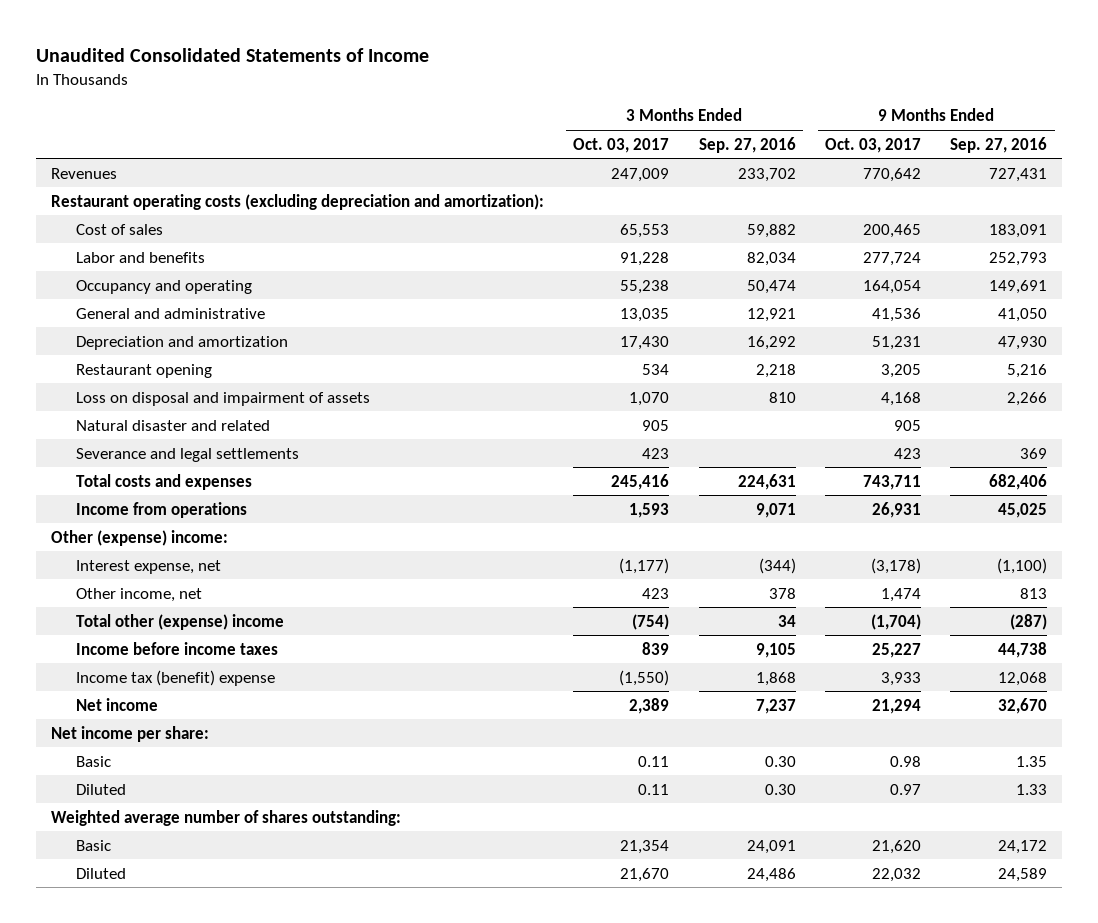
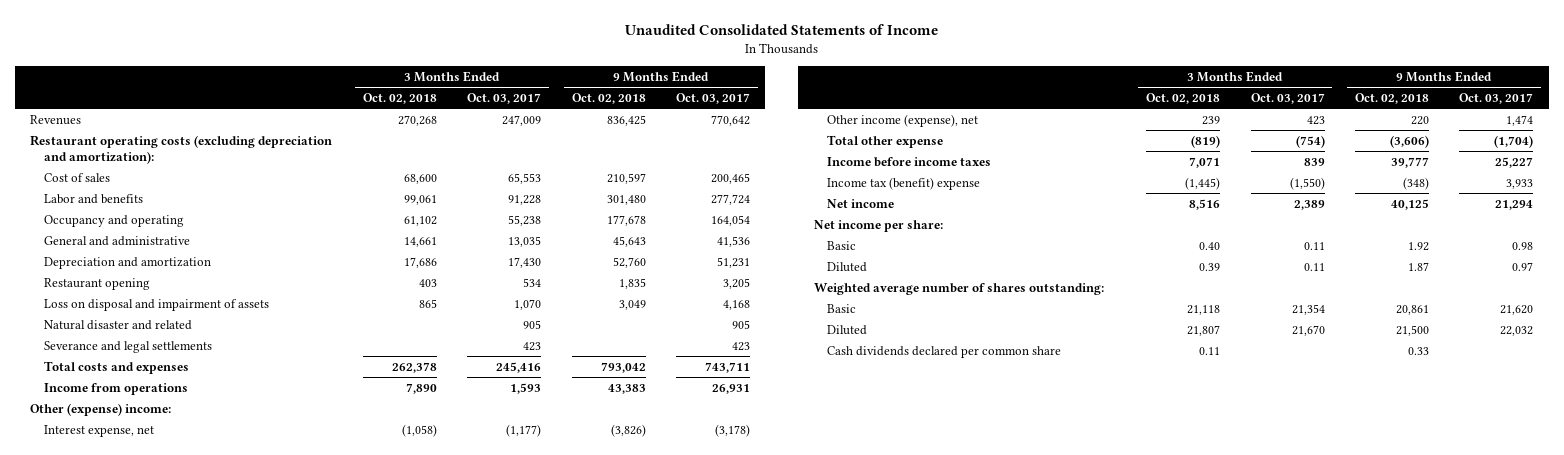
- | 3 Months Ended Oct. 03, 2017 | 3 Months Ended Sep. 27, 2016 | 9 Months Ended Oct. 03, 2017 | 9 Months Ended Sep. 27, 2016
+ | 3 Months Ended Oct. 02, 2018 | 3 Months Ended Oct. 03, 2017 | 9 Months Ended Oct. 02, 2018 | 9 Months Ended Oct. 03, 2017
- Other income, net | 423 | 378 | 1,474 | 813
- Total other (expense) income | (754) | 34 | (1,704) | (287)
+ Other income (expense), net | 239 | 423 | 220 | 1,474
+ Total other expense | (819) | (754) | (3,606) | (1,704)
+ Cash dividends declared per common share | 0.11 | | 0.33 |

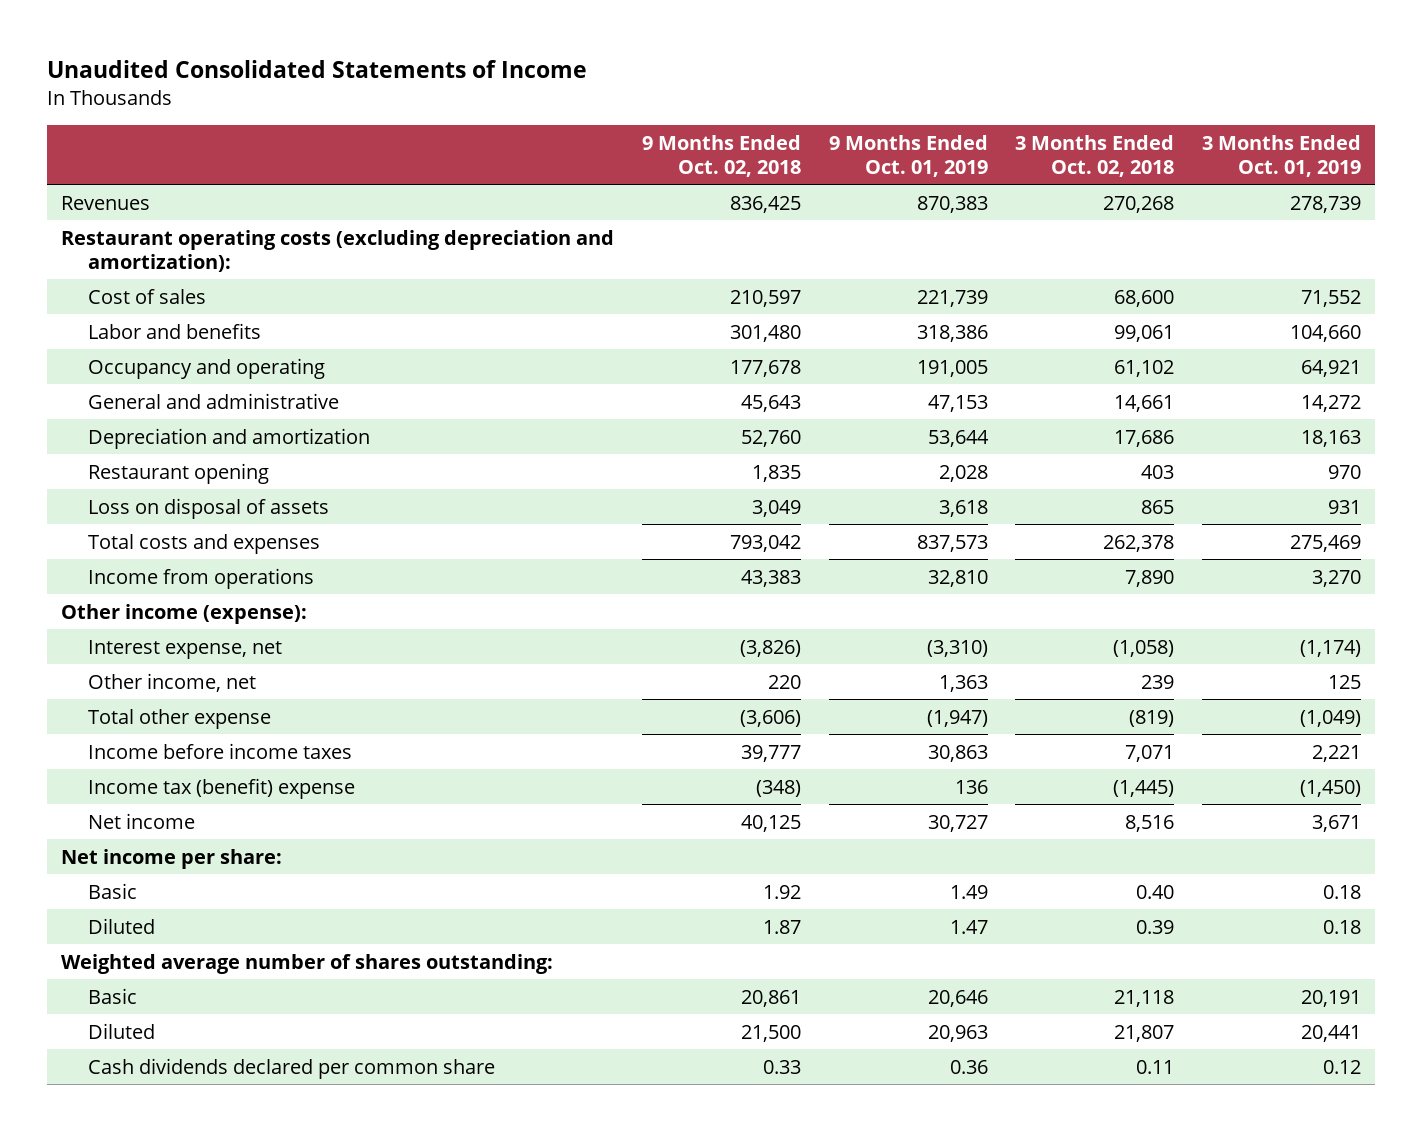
- | 3 Months Ended Oct. 02, 2018 | 3 Months Ended Oct. 03, 2017 | 9 Months Ended Oct. 02, 2018 | 9 Months Ended Oct. 03, 2017
+ | 9 Months Ended Oct. 02, 2018 | 9 Months Ended Oct. 01, 2019 | 3 Months Ended Oct. 02, 2018 | 3 Months Ended Oct. 01, 2019
- Loss on disposal and impairment of assets | 865 | 1,070 | 3,049 | 4,168
- Natural disaster and related | | 905 | | 905
- Severance and legal settlements | | 423 | | 423
+ Loss on disposal of assets | 3,049 | 3,618 | 865 | 931
- Other (expense) income:
+ Other income (expense):
- Other income (expense), net | 239 | 423 | 220 | 1,474
+ Other income, net | 220 | 1,363 | 239 | 125

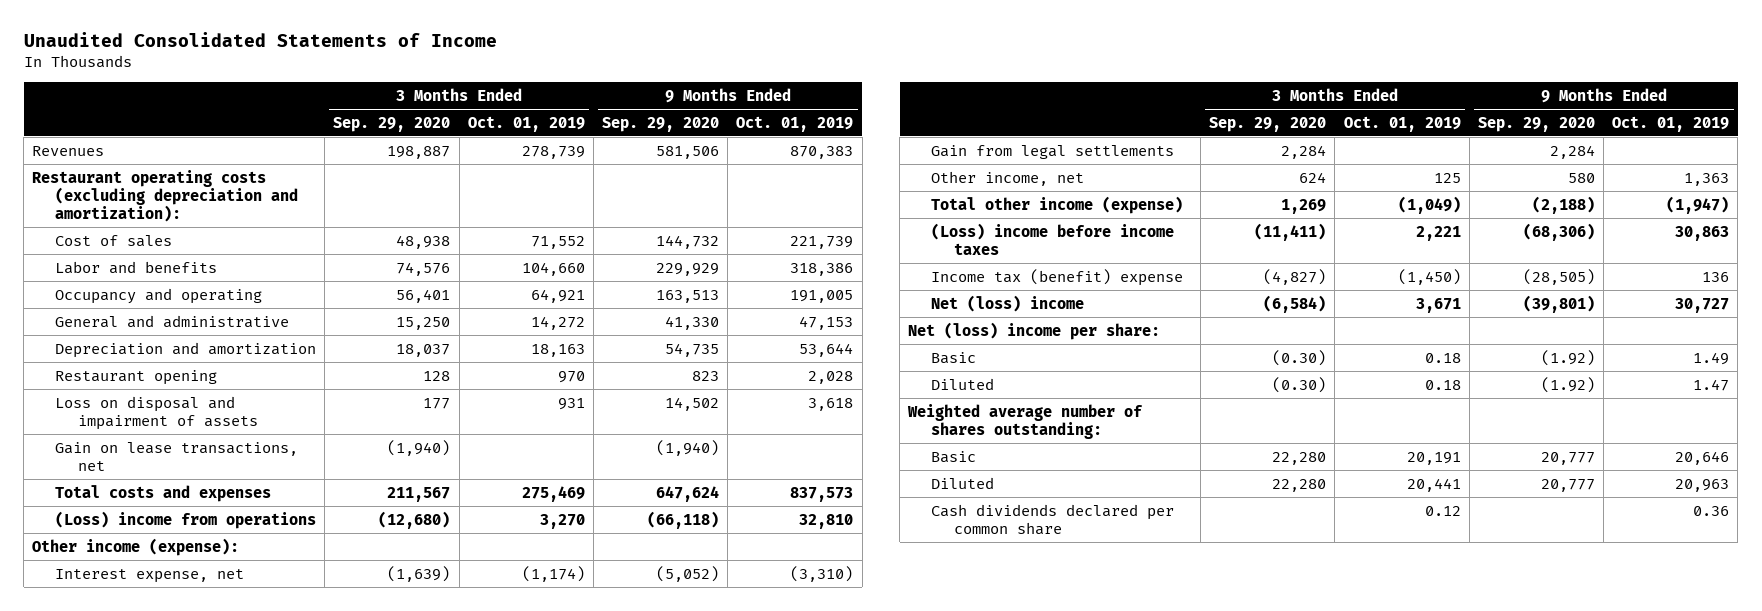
- | 9 Months Ended Oct. 02, 2018 | 9 Months Ended Oct. 01, 2019 | 3 Months Ended Oct. 02, 2018 | 3 Months Ended Oct. 01, 2019
+ | 3 Months Ended Sep. 29, 2020 | 3 Months Ended Oct. 01, 2019 | 9 Months Ended Sep. 29, 2020 | 9 Months Ended Oct. 01, 2019
- Loss on disposal of assets | 3,049 | 3,618 | 865 | 931
+ Loss on disposal and impairment of assets | 177 | 931 | 14,502 | 3,618
+ Gain on lease transactions, net | (1,940) | | (1,940) |
- Income from operations | 43,383 | 32,810 | 7,890 | 3,270
+ (Loss) income from operations | (12,680) | 3,270 | (66,118) | 32,810
+ Gain from legal settlements | 2,284 | | 2,284 |
- Total other expense | (3,606) | (1,947) | (819) | (1,049)
- Income before income taxes | 39,777 | 30,863 | 7,071 | 2,221
+ Total other income (expense) | 1,269 | (1,049) | (2,188) | (1,947)
+ (Loss) income before income taxes | (11,411) | 2,221 | (68,306) | 30,863
- Net income | 40,125 | 30,727 | 8,516 | 3,671
- Net income per share:
+ Net (loss) income | (6,584) | 3,671 | (39,801) | 30,727
+ Net (loss) income per share:

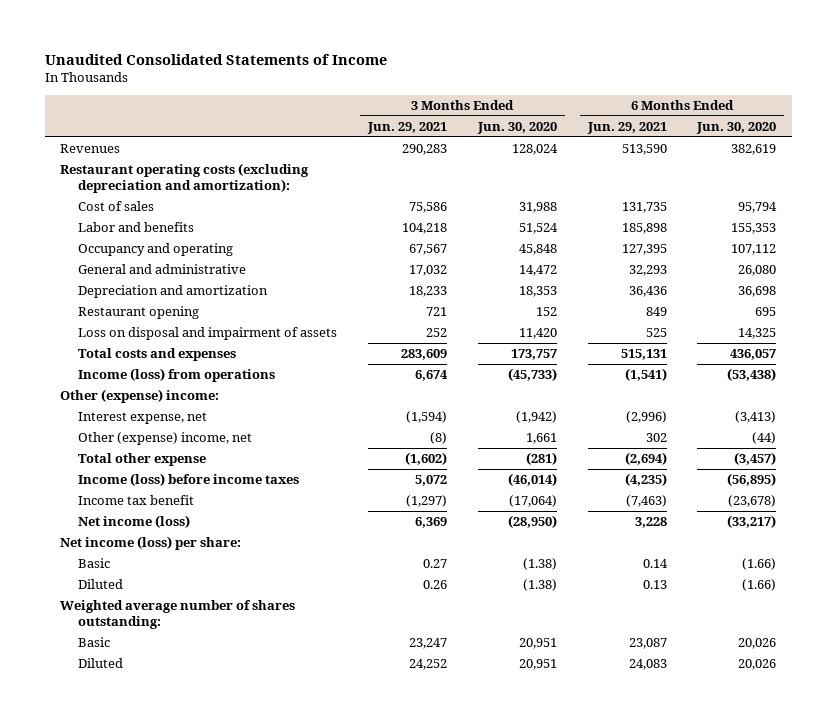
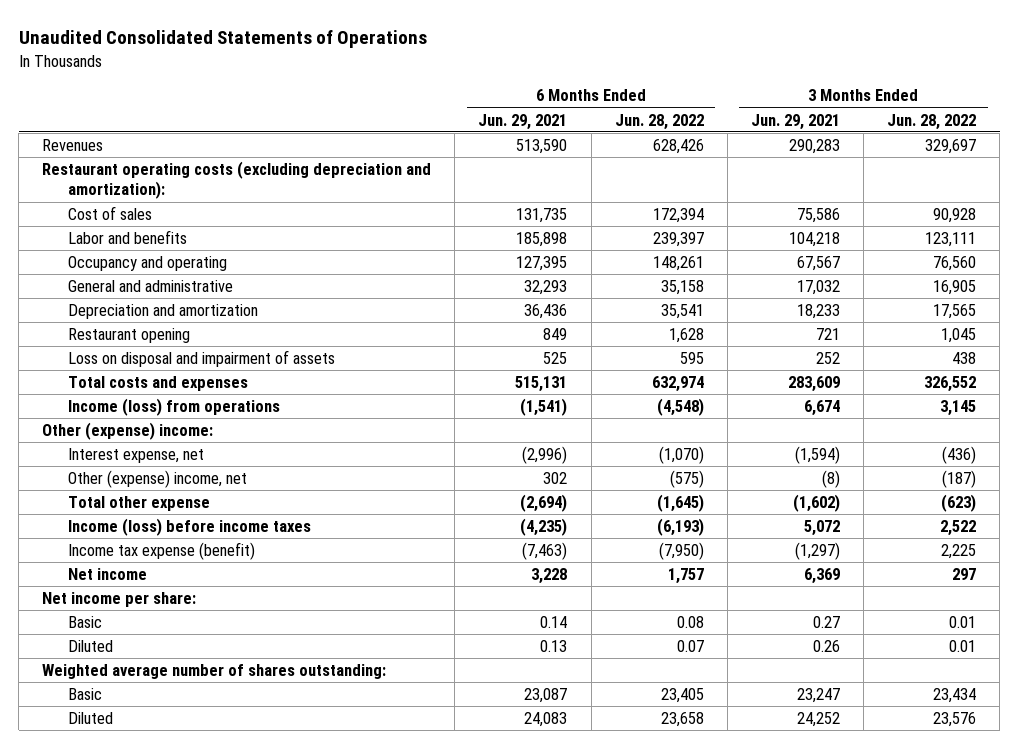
- Unaudited Consolidated Statements of Income
+ Unaudited Consolidated Statements of Operations
- | 3 Months Ended Jun. 29, 2021 | 3 Months Ended Jun. 30, 2020 | 6 Months Ended Jun. 29, 2021 | 6 Months Ended Jun. 30, 2020
+ | 6 Months Ended Jun. 29, 2021 | 6 Months Ended Jun. 28, 2022 | 3 Months Ended Jun. 29, 2021 | 3 Months Ended Jun. 28, 2022
- Income tax benefit | (1,297) | (17,064) | (7,463) | (23,678)
- Net income (loss) | 6,369 | (28,950) | 3,228 | (33,217)
- Net income (loss) per share:
+ Income tax expense (benefit) | (7,463) | (7,950) | (1,297) | 2,225
+ Net income | 3,228 | 1,757 | 6,369 | 297
+ Net income per share:

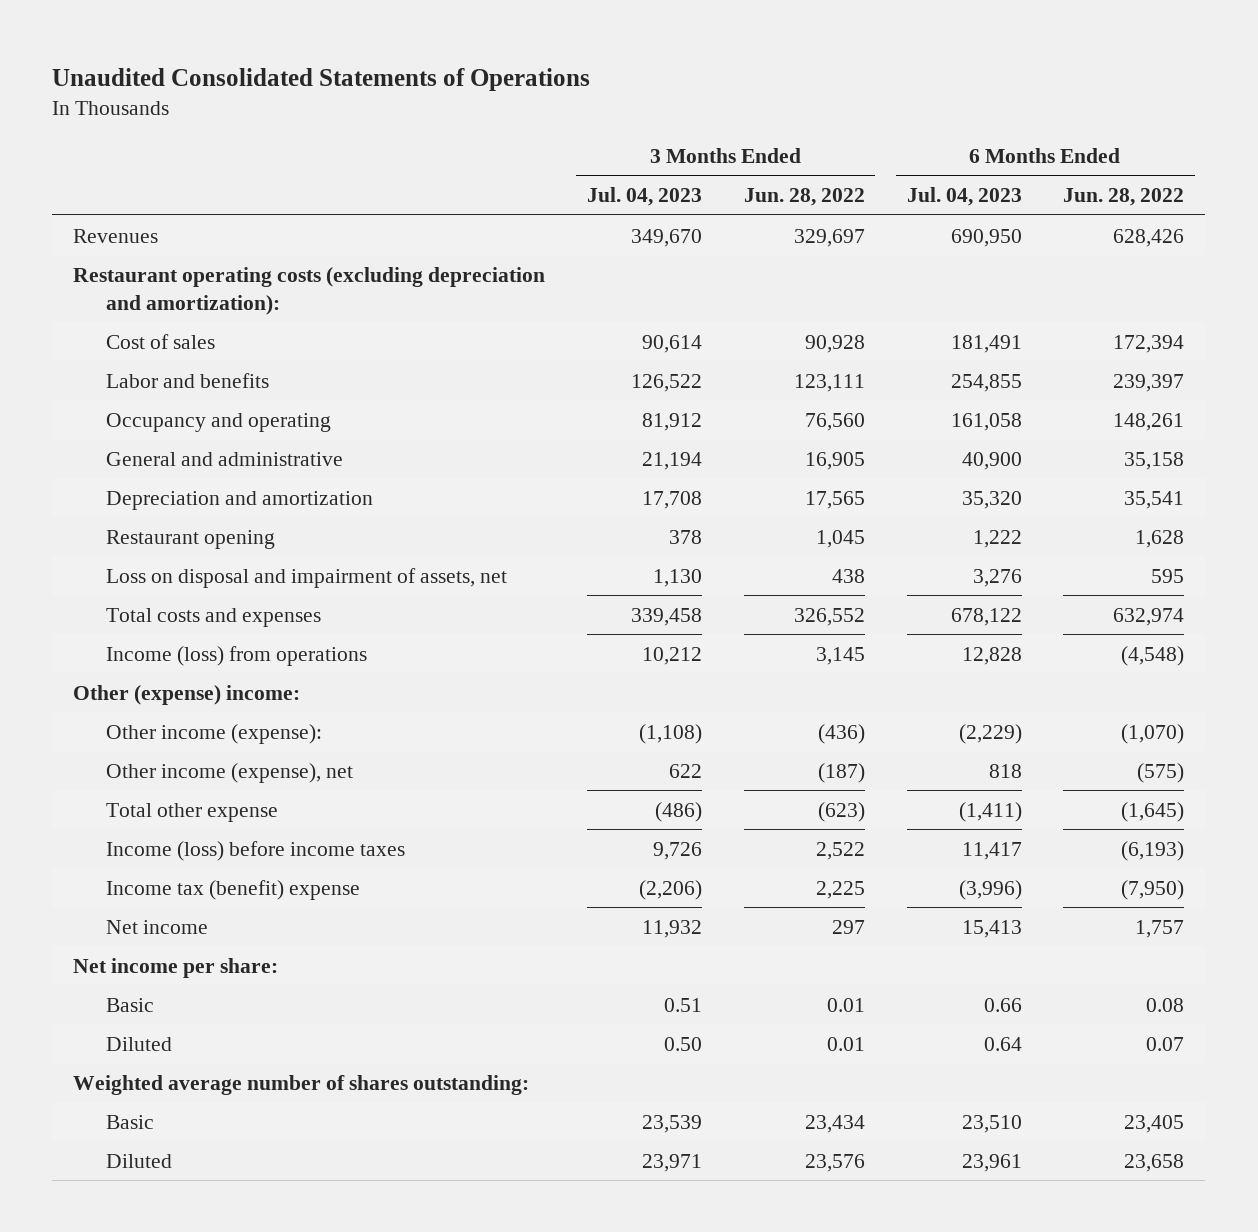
- | 6 Months Ended Jun. 29, 2021 | 6 Months Ended Jun. 28, 2022 | 3 Months Ended Jun. 29, 2021 | 3 Months Ended Jun. 28, 2022
+ | 3 Months Ended Jul. 04, 2023 | 3 Months Ended Jun. 28, 2022 | 6 Months Ended Jul. 04, 2023 | 6 Months Ended Jun. 28, 2022
- Loss on disposal and impairment of assets | 525 | 595 | 252 | 438
+ Loss on disposal and impairment of assets, net | 1,130 | 438 | 3,276 | 595
- Interest expense, net | (2,996) | (1,070) | (1,594) | (436)
- Other (expense) income, net | 302 | (575) | (8) | (187)
+ Other income (expense): | (1,108) | (436) | (2,229) | (1,070)
+ Other income (expense), net | 622 | (187) | 818 | (575)
- Income tax expense (benefit) | (7,463) | (7,950) | (1,297) | 2,225
+ Income tax (benefit) expense | (2,206) | 2,225 | (3,996) | (7,950)

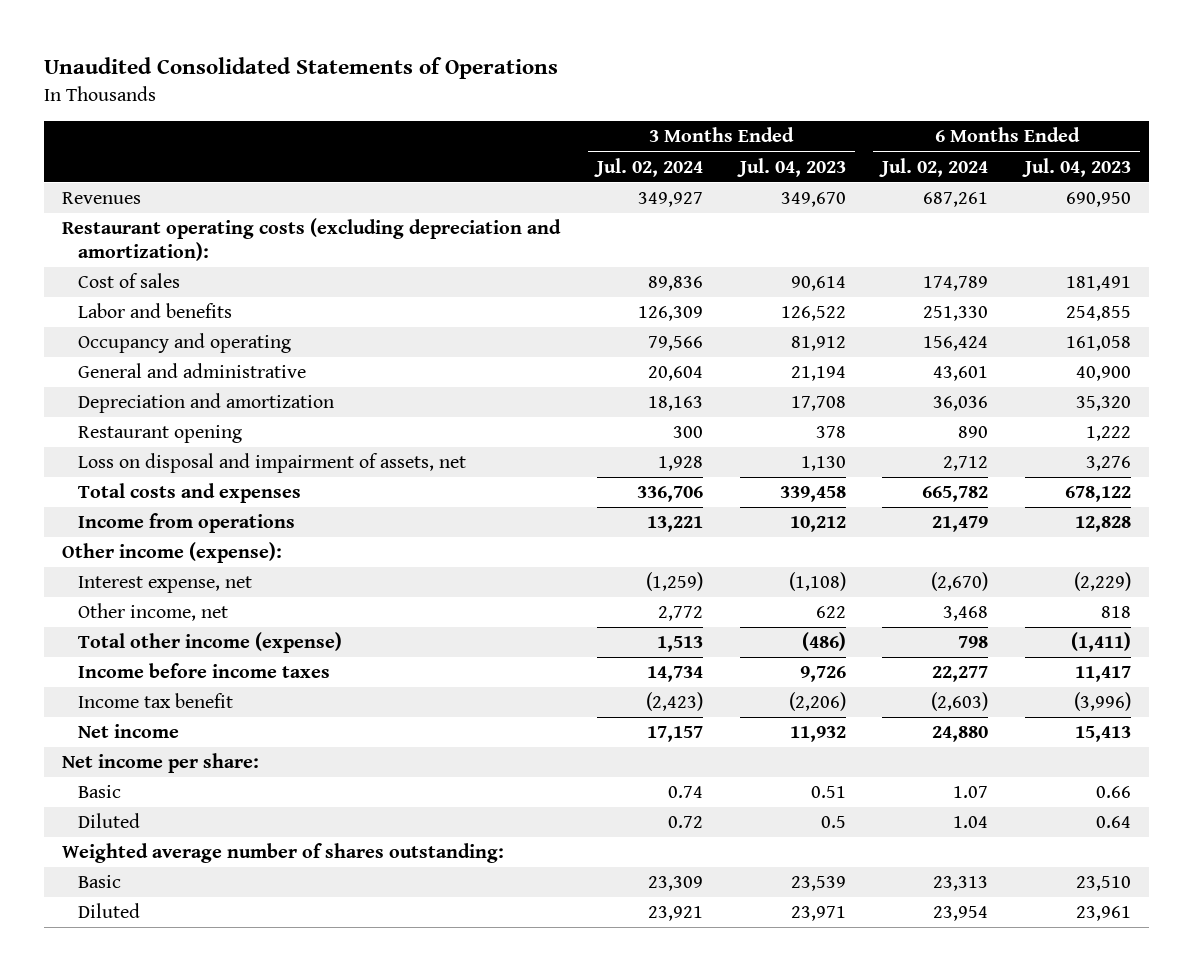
- | 3 Months Ended Jul. 04, 2023 | 3 Months Ended Jun. 28, 2022 | 6 Months Ended Jul. 04, 2023 | 6 Months Ended Jun. 28, 2022
+ | 3 Months Ended Jul. 02, 2024 | 3 Months Ended Jul. 04, 2023 | 6 Months Ended Jul. 02, 2024 | 6 Months Ended Jul. 04, 2023
- Income (loss) from operations | 10,212 | 3,145 | 12,828 | (4,548)
- Other (expense) income:
- Other income (expense): | (1,108) | (436) | (2,229) | (1,070)
- Other income (expense), net | 622 | (187) | 818 | (575)
- Total other expense | (486) | (623) | (1,411) | (1,645)
- Income (loss) before income taxes | 9,726 | 2,522 | 11,417 | (6,193)
- Income tax (benefit) expense | (2,206) | 2,225 | (3,996) | (7,950)
+ Income from operations | 13,221 | 10,212 | 21,479 | 12,828
+ Other income (expense):
+ Interest expense, net | (1,259) | (1,108) | (2,670) | (2,229)
+ Other income, net | 2,772 | 622 | 3,468 | 818
+ Total other income (expense) | 1,513 | (486) | 798 | (1,411)
+ Income before income taxes | 14,734 | 9,726 | 22,277 | 11,417
+ Income tax benefit | (2,423) | (2,206) | (2,603) | (3,996)
- Diluted | 0.50 | 0.01 | 0.64 | 0.07
+ Diluted | 0.72 | 0.5 | 1.04 | 0.64

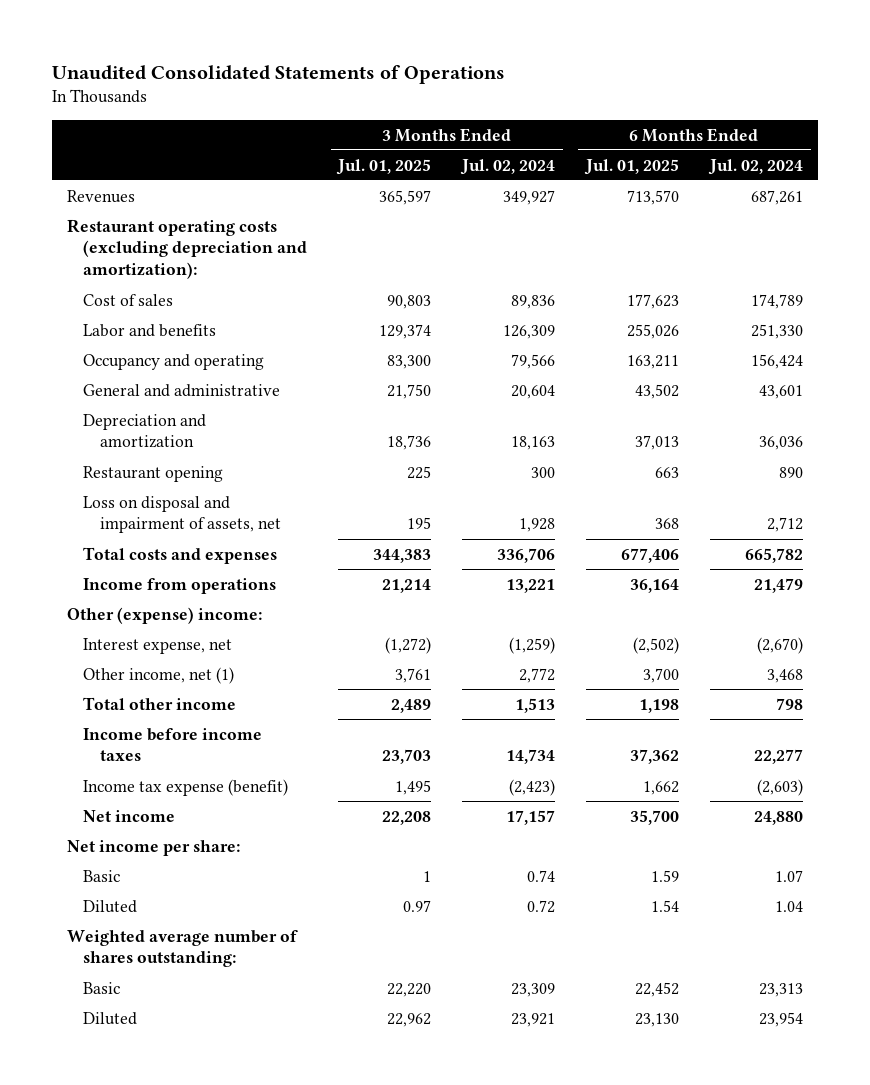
- | 3 Months Ended Jul. 02, 2024 | 3 Months Ended Jul. 04, 2023 | 6 Months Ended Jul. 02, 2024 | 6 Months Ended Jul. 04, 2023
+ | 3 Months Ended Jul. 01, 2025 | 3 Months Ended Jul. 02, 2024 | 6 Months Ended Jul. 01, 2025 | 6 Months Ended Jul. 02, 2024
- Other income (expense):
+ Other (expense) income:
- Other income, net | 2,772 | 622 | 3,468 | 818
- Total other income (expense) | 1,513 | (486) | 798 | (1,411)
+ Other income, net (1) | 3,761 | 2,772 | 3,700 | 3,468
+ Total other income | 2,489 | 1,513 | 1,198 | 798
- Income tax benefit | (2,423) | (2,206) | (2,603) | (3,996)
+ Income tax expense (benefit) | 1,495 | (2,423) | 1,662 | (2,603)

